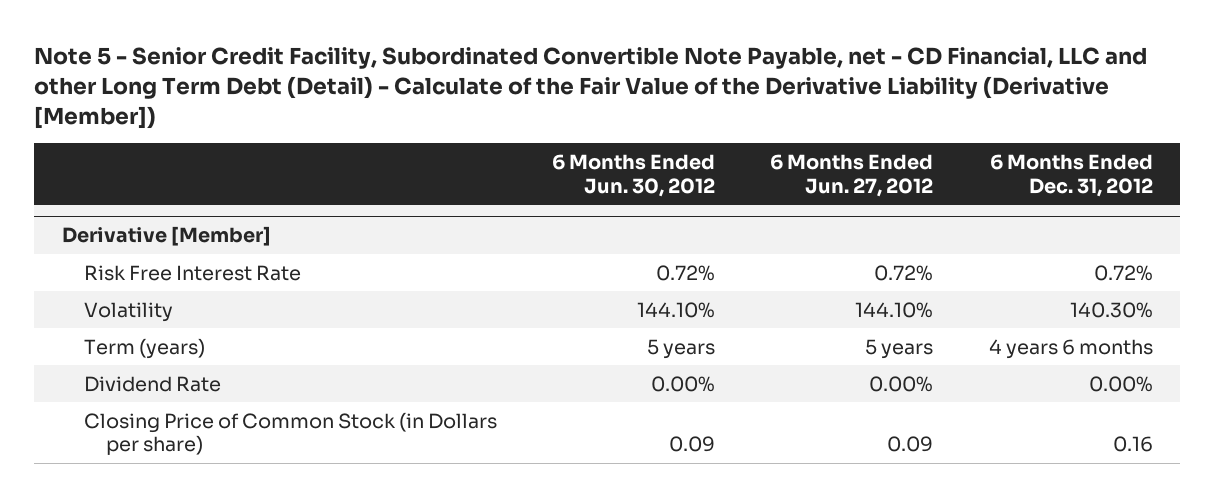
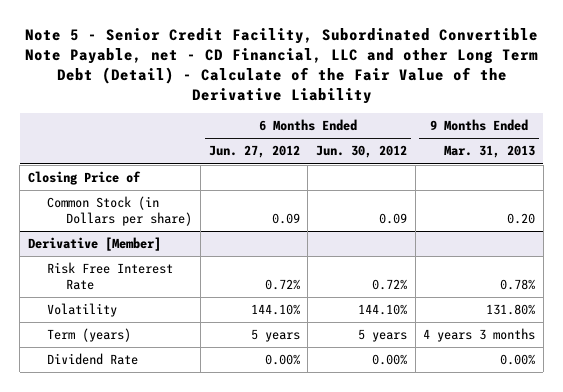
- Note 5 - Senior Credit Facility, Subordinated Convertible Note Payable, net - CD Financial, LLC and other Long Term Debt (Detail) - Calculate of the Fair Value of the Derivative Liability (Derivative [Member])
+ Note 5 - Senior Credit Facility, Subordinated Convertible Note Payable, net - CD Financial, LLC and other Long Term Debt (Detail) - Calculate of the Fair Value of the Derivative Liability
- | 6 Months Ended Jun. 30, 2012 | 6 Months Ended Jun. 27, 2012 | 6 Months Ended Dec. 31, 2012
+ | 6 Months Ended Jun. 27, 2012 | 6 Months Ended Jun. 30, 2012 | 9 Months Ended Mar. 31, 2013
+ Closing Price of
+ Common Stock (in Dollars per share) | 0.09 | 0.09 | 0.20
@ Derivative [Member]
- Closing Price of Common Stock (in Dollars per share) | 0.09 | 0.09 | 0.16

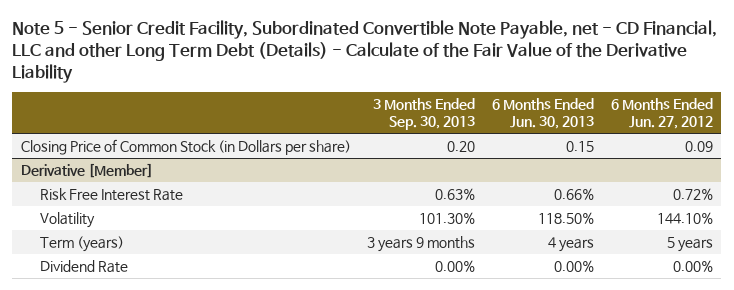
- Note 5 - Senior Credit Facility, Subordinated Convertible Note Payable, net - CD Financial, LLC and other Long Term Debt (Detail) - Calculate of the Fair Value of the Derivative Liability
+ Note 5 - Senior Credit Facility, Subordinated Convertible Note Payable, net - CD Financial, LLC and other Long Term Debt (Details) - Calculate of the Fair Value of the Derivative Liability
- | 6 Months Ended Jun. 27, 2012 | 6 Months Ended Jun. 30, 2012 | 9 Months Ended Mar. 31, 2013
+ | 3 Months Ended Sep. 30, 2013 | 6 Months Ended Jun. 30, 2013 | 6 Months Ended Jun. 27, 2012
- Closing Price of
- Common Stock (in Dollars per share) | 0.09 | 0.09 | 0.20
+ Closing Price of Common Stock (in Dollars per share) | 0.20 | 0.15 | 0.09

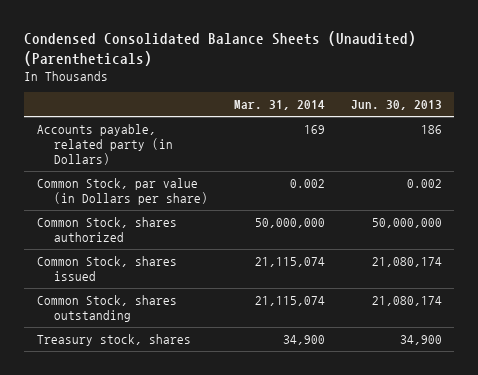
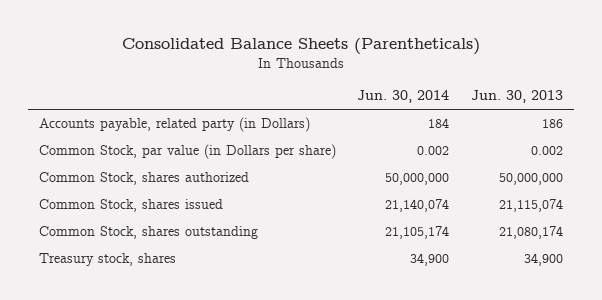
- Condensed Consolidated Balance Sheets (Unaudited) (Parentheticals)
+ Consolidated Balance Sheets (Parentheticals)
- | Mar. 31, 2014 | Jun. 30, 2013
+ | Jun. 30, 2014 | Jun. 30, 2013
- Common Stock, shares issued | 21,115,074 | 21,080,174
+ Common Stock, shares issued | 21,140,074 | 21,115,074

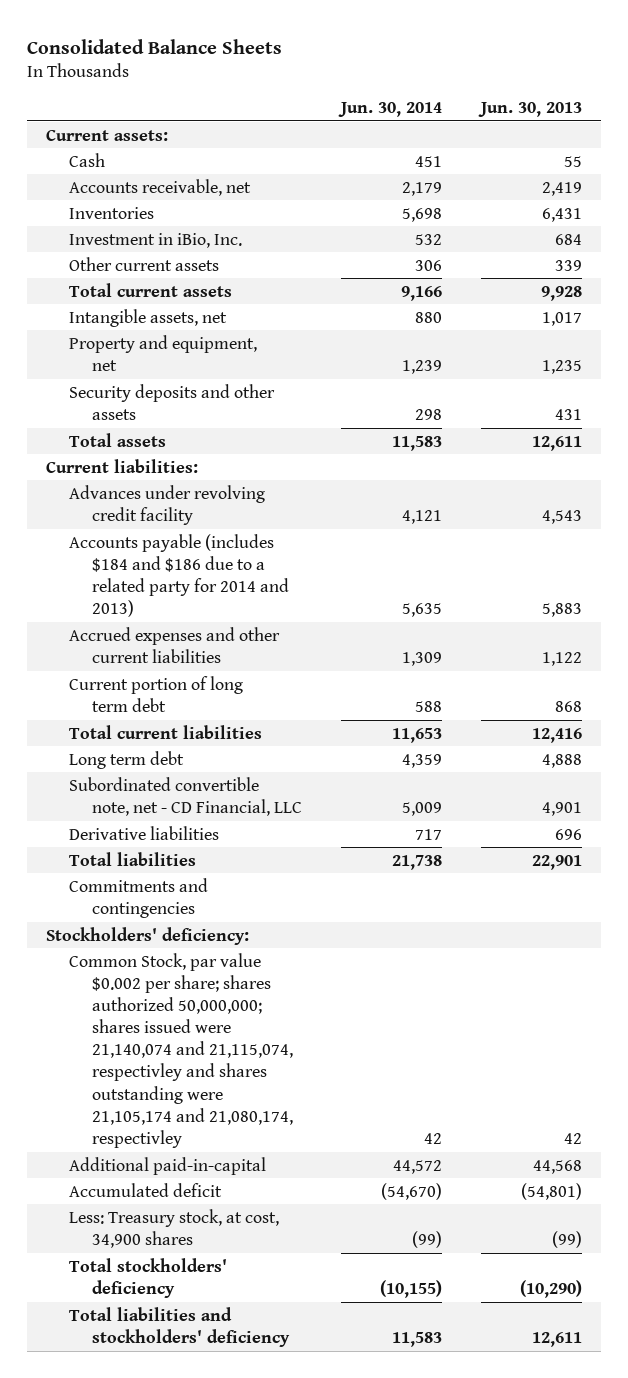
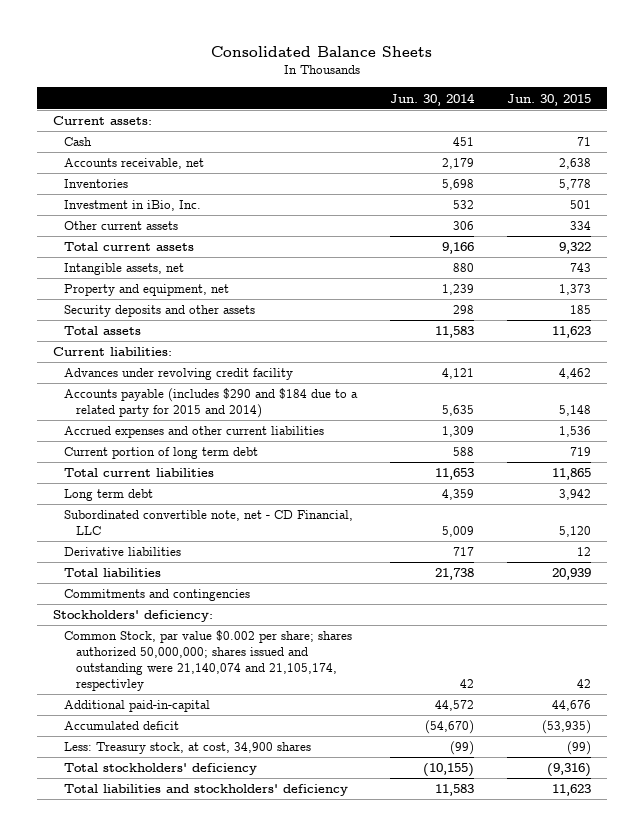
- | Jun. 30, 2014 | Jun. 30, 2013
+ | Jun. 30, 2014 | Jun. 30, 2015
- Accounts payable (includes $184 and $186 due to a related party for 2014 and 2013) | 5,635 | 5,883
+ Accounts payable (includes $290 and $184 due to a related party for 2015 and 2014) | 5,635 | 5,148
- Common Stock, par value $0.002 per share; shares authorized 50,000,000; shares issued were 21,140,074 and 21,115,074, respectivley and shares outstanding were 21,105,174 and 21,080,174, respectivley | 42 | 42
+ Common Stock, par value $0.002 per share; shares authorized 50,000,000; shares issued and outstanding were 21,140,074 and 21,105,174, respectivley | 42 | 42

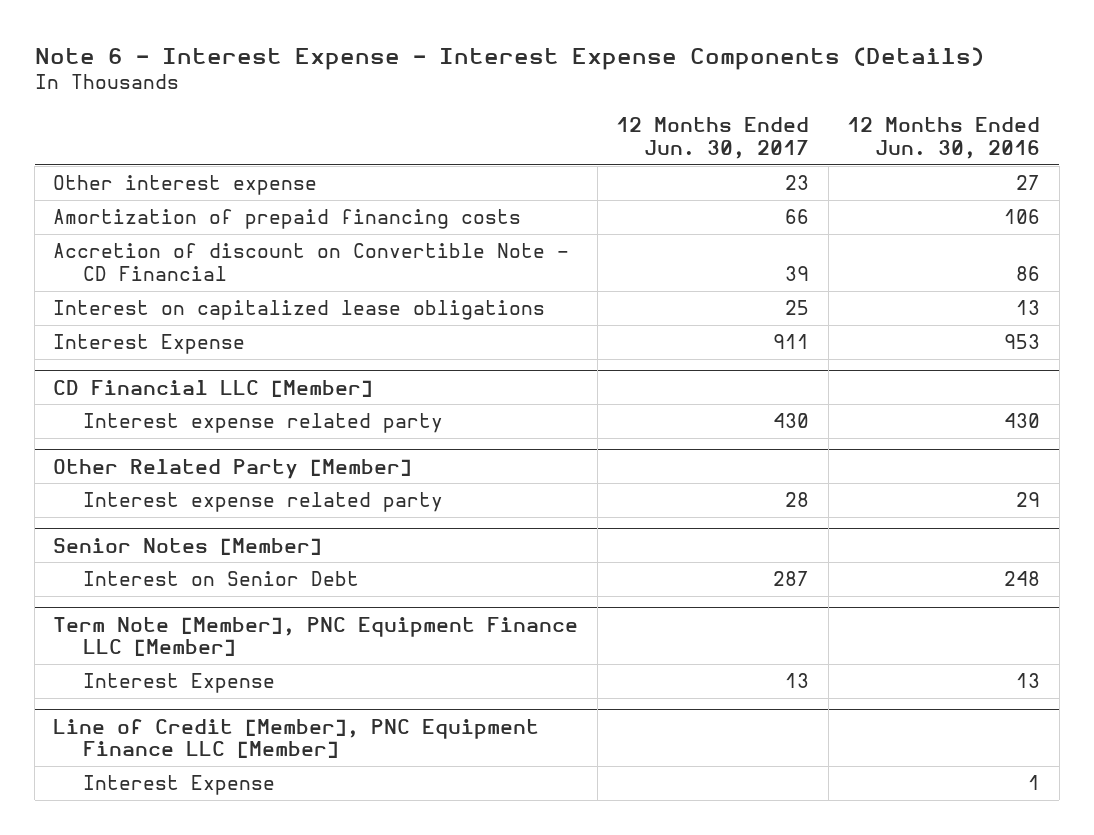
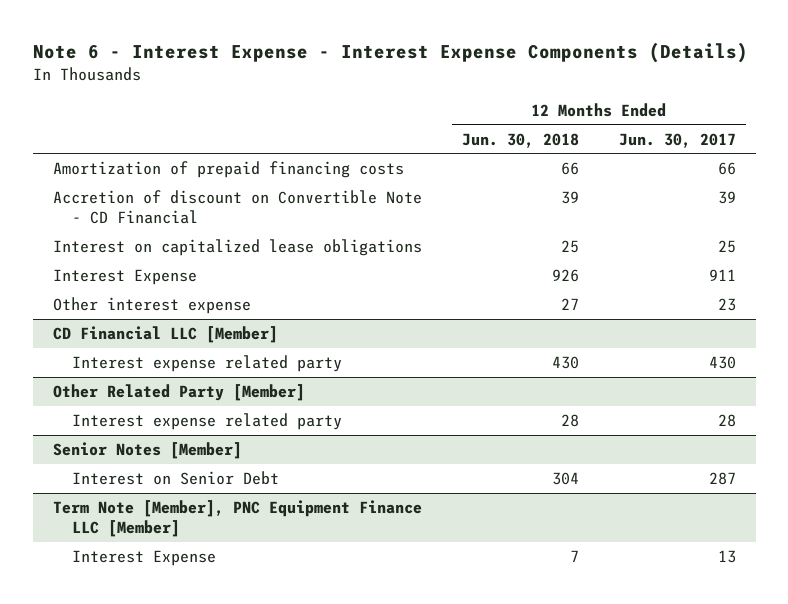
- | 12 Months Ended Jun. 30, 2017 | 12 Months Ended Jun. 30, 2016
+ | 12 Months Ended Jun. 30, 2018 | 12 Months Ended Jun. 30, 2017
moved down: Other interest expense | 27 | 23
- Line of Credit [Member], PNC Equipment Finance LLC [Member]
- Interest Expense | | 1

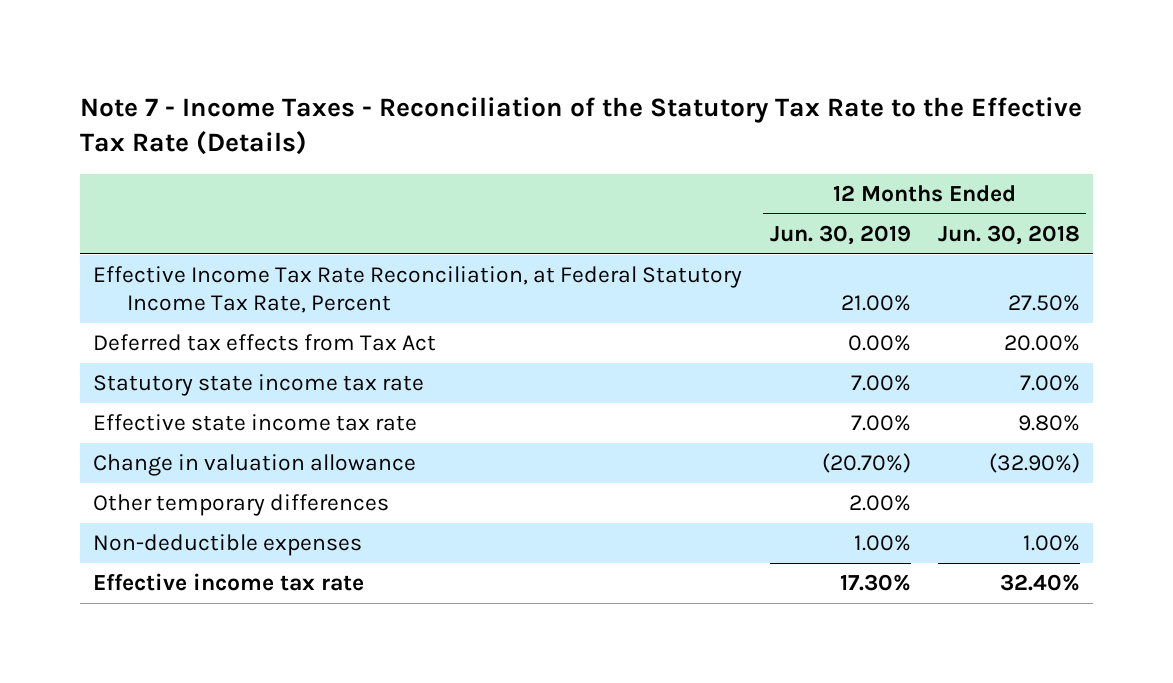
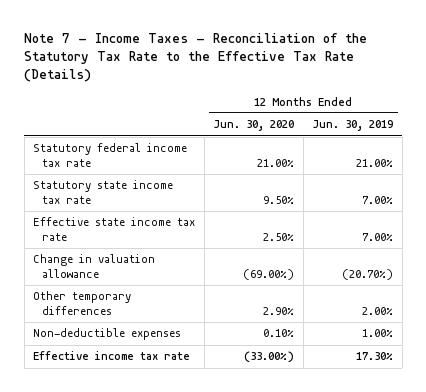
- | 12 Months Ended Jun. 30, 2019 | 12 Months Ended Jun. 30, 2018
+ | 12 Months Ended Jun. 30, 2020 | 12 Months Ended Jun. 30, 2019
- Effective Income Tax Rate Reconciliation, at Federal Statutory Income Tax Rate, Percent | 21.00% | 27.50%
- Deferred tax effects from Tax Act | 0.00% | 20.00%
+ Statutory federal income tax rate | 21.00% | 21.00%

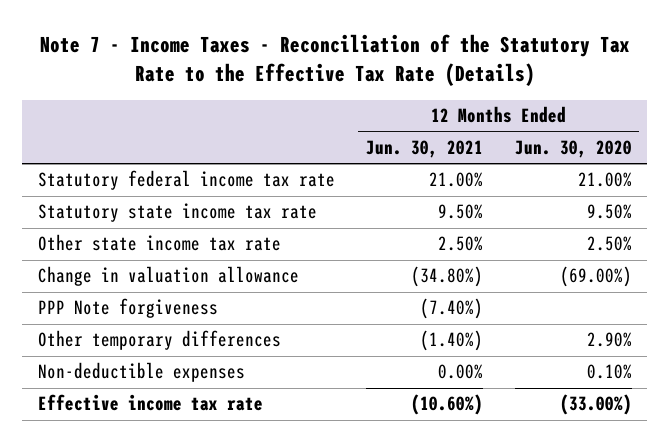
- | 12 Months Ended Jun. 30, 2020 | 12 Months Ended Jun. 30, 2019
+ | 12 Months Ended Jun. 30, 2021 | 12 Months Ended Jun. 30, 2020
- Effective state income tax rate | 2.50% | 7.00%
+ Other state income tax rate | 2.50% | 2.50%
+ PPP Note forgiveness | (7.40%) |

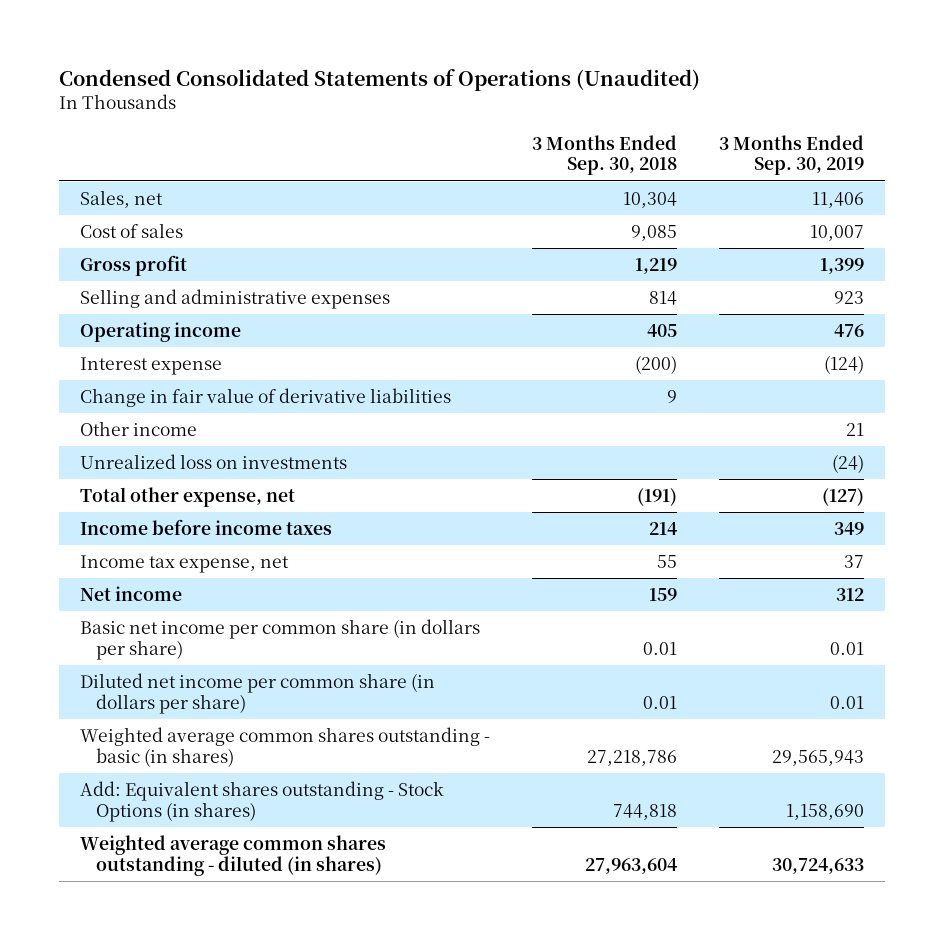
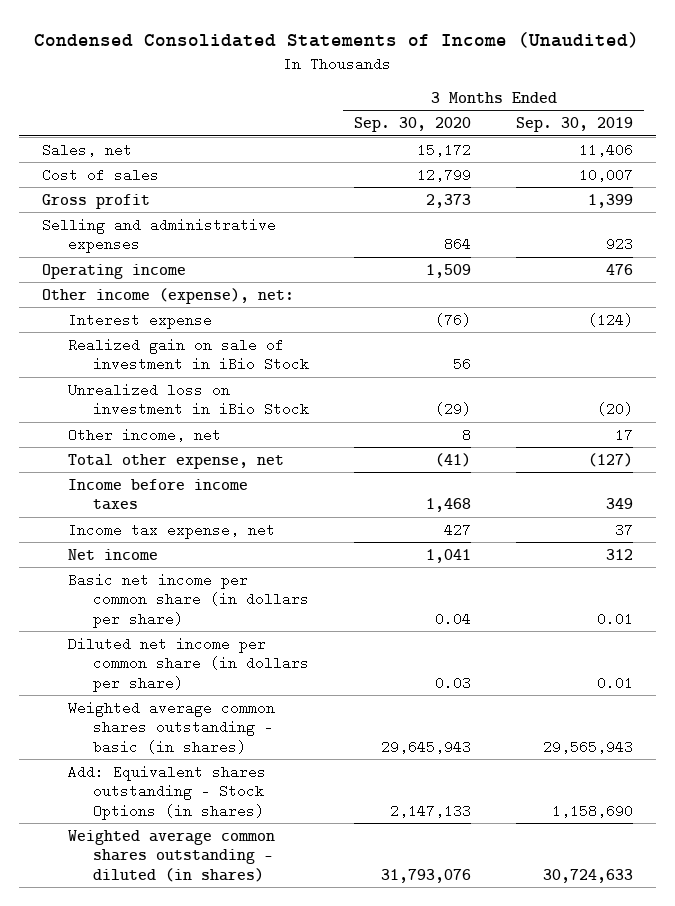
- Condensed Consolidated Statements of Operations (Unaudited)
+ Condensed Consolidated Statements of Income (Unaudited)
- | 3 Months Ended Sep. 30, 2018 | 3 Months Ended Sep. 30, 2019
+ | 3 Months Ended Sep. 30, 2020 | 3 Months Ended Sep. 30, 2019
+ Other income (expense), net:
- Change in fair value of derivative liabilities | 9 |
- Other income | | 21
- Unrealized loss on investments | | (24)
+ Realized gain on sale of investment in iBio Stock | 56 |
+ Unrealized loss on investment in iBio Stock | (29) | (20)
+ Other income, net | 8 | 17

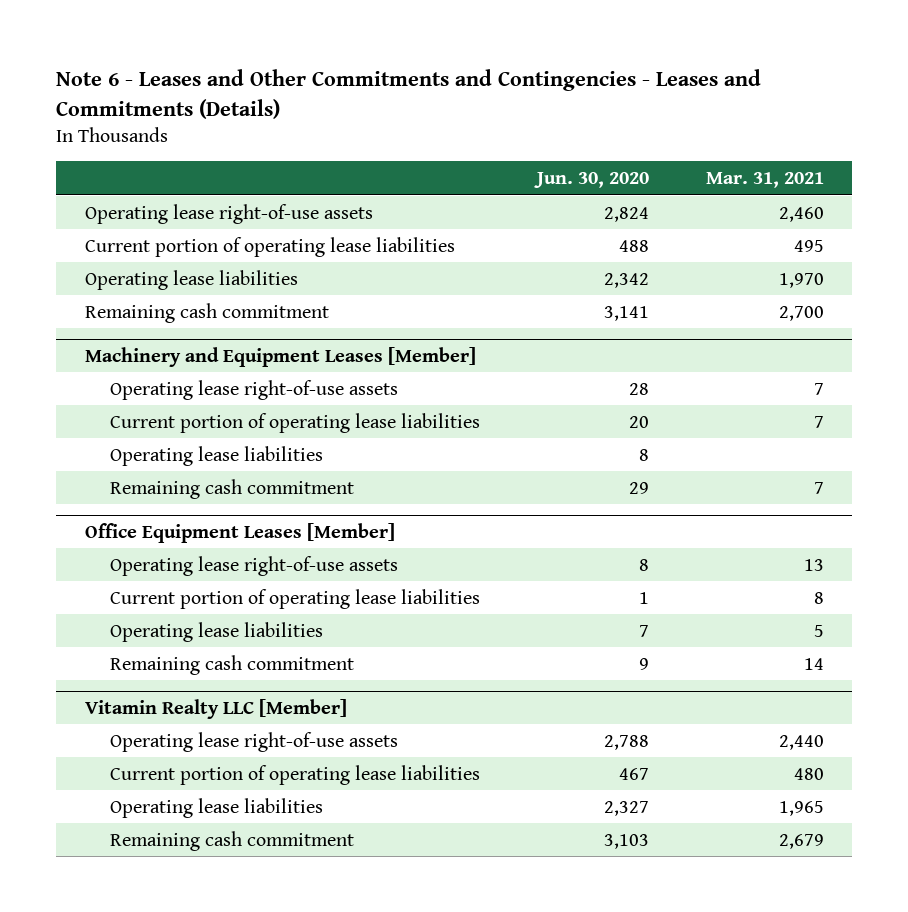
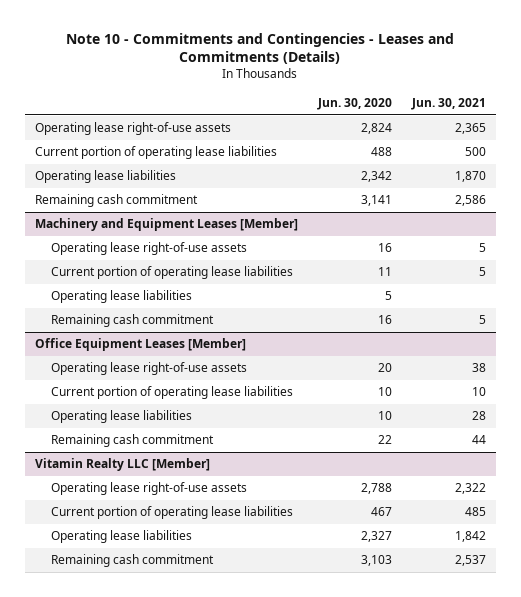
- Note 6 - Leases and Other Commitments and Contingencies - Leases and Commitments (Details)
+ Note 10 - Commitments and Contingencies - Leases and Commitments (Details)
- | Jun. 30, 2020 | Mar. 31, 2021
+ | Jun. 30, 2020 | Jun. 30, 2021
@ Machinery and Equipment Leases [Member]
- Operating lease right-of-use assets | 28 | 7
- Current portion of operating lease liabilities | 20 | 7
- Operating lease liabilities | 8 |
- Remaining cash commitment | 29 | 7
+ Operating lease right-of-use assets | 16 | 5
+ Current portion of operating lease liabilities | 11 | 5
+ Operating lease liabilities | 5 |
+ Remaining cash commitment | 16 | 5
@ Office Equipment Leases [Member]
- Operating lease right-of-use assets | 8 | 13
- Current portion of operating lease liabilities | 1 | 8
- Operating lease liabilities | 7 | 5
- Remaining cash commitment | 9 | 14
+ Operating lease right-of-use assets | 20 | 38
+ Current portion of operating lease liabilities | 10 | 10
+ Operating lease liabilities | 10 | 28
+ Remaining cash commitment | 22 | 44

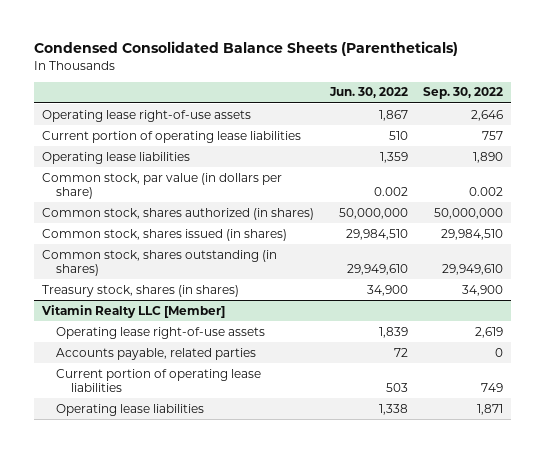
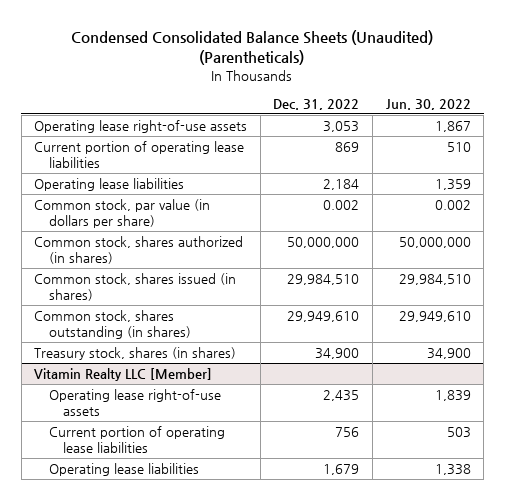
- Condensed Consolidated Balance Sheets (Parentheticals)
+ Condensed Consolidated Balance Sheets (Unaudited) (Parentheticals)
- | Jun. 30, 2022 | Sep. 30, 2022
+ | Dec. 31, 2022 | Jun. 30, 2022
@ Vitamin Realty LLC [Member]
- Accounts payable, related parties | 72 | 0

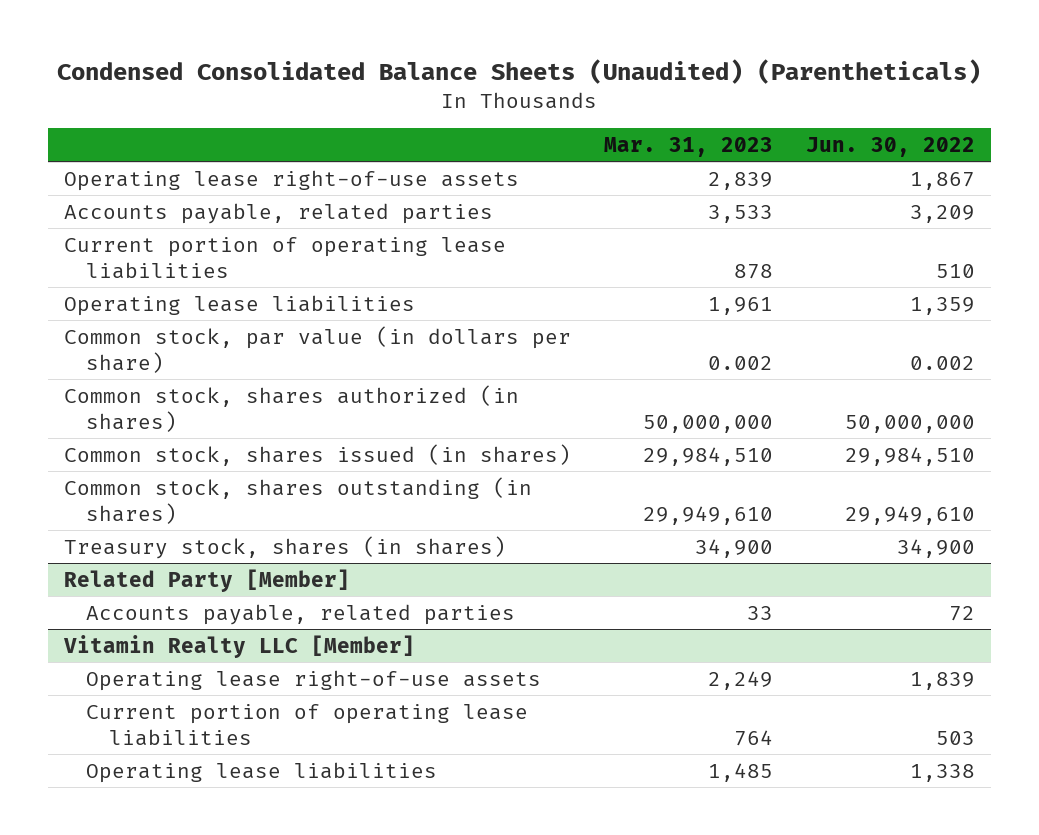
- | Dec. 31, 2022 | Jun. 30, 2022
+ | Mar. 31, 2023 | Jun. 30, 2022
+ Accounts payable, related parties | 3,533 | 3,209
+ Related Party [Member]
+ Accounts payable, related parties | 33 | 72

